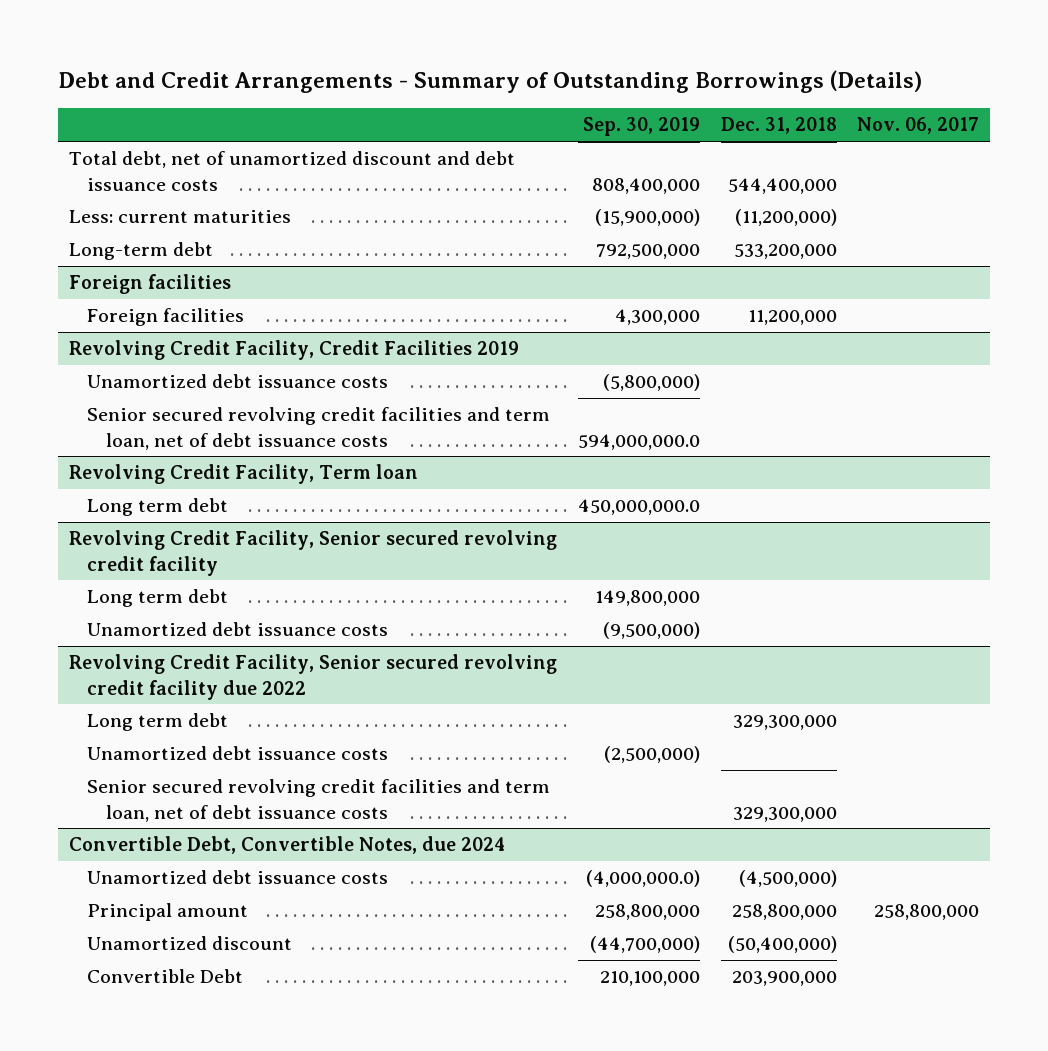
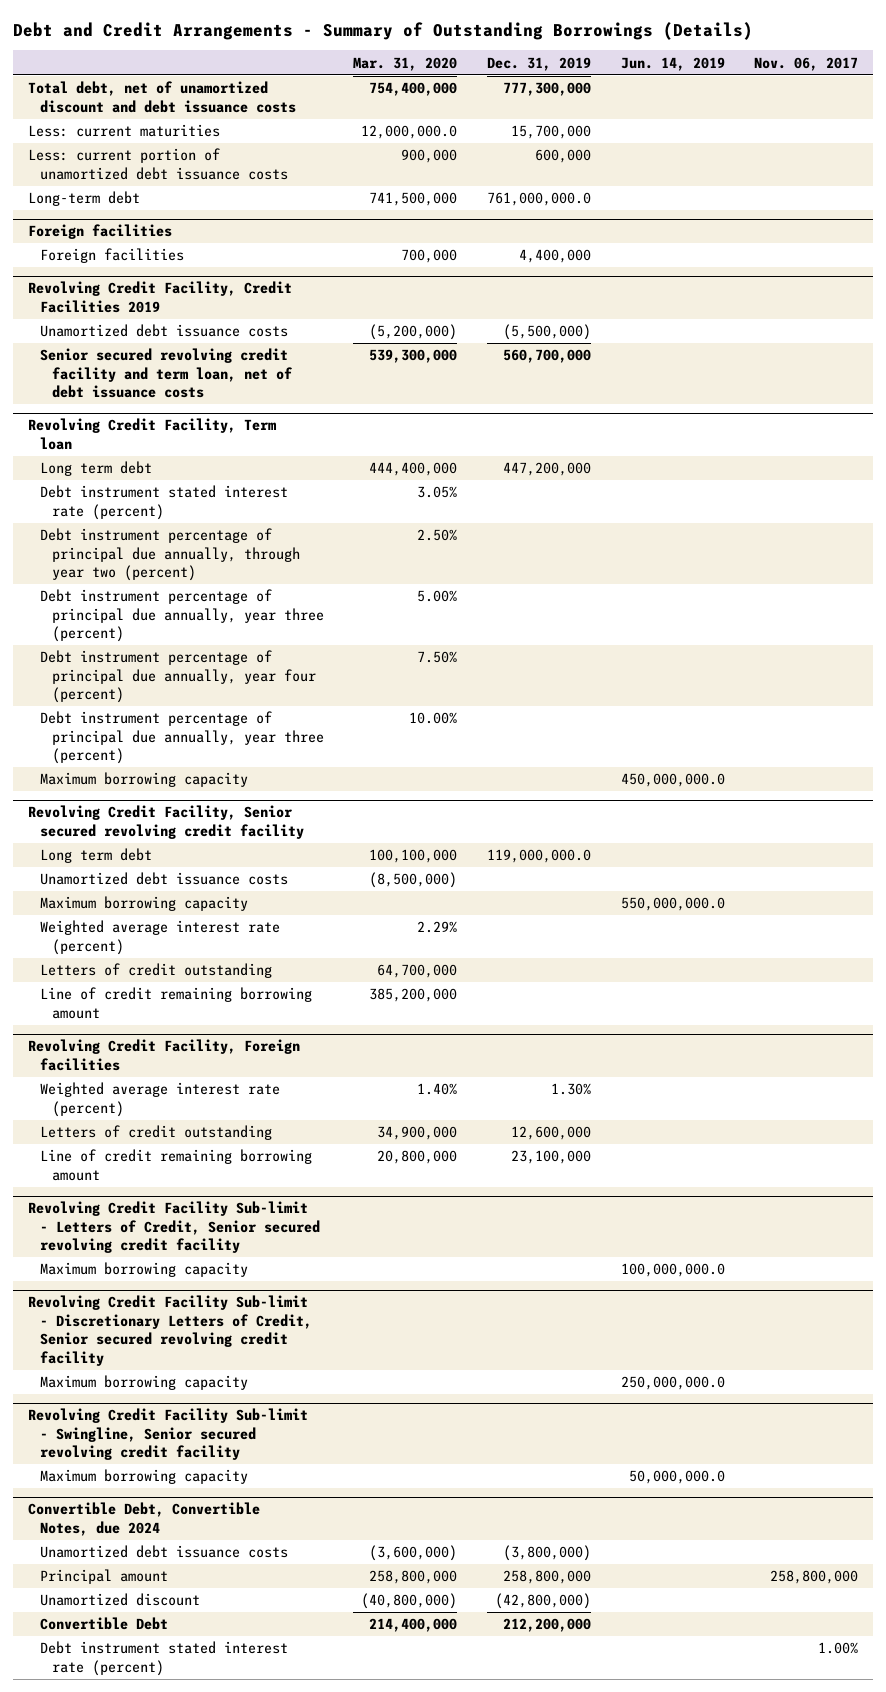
- | Sep. 30, 2019 | Dec. 31, 2018 | Nov. 06, 2017
+ | Mar. 31, 2020 | Dec. 31, 2019 | Jun. 14, 2019 | Nov. 06, 2017
+ Less: current portion of unamortized debt issuance costs | 900,000 | 600,000 | |
@ Revolving Credit Facility, Credit Facilities 2019
- Senior secured revolving credit facilities and term loan, net of debt issuance costs | 594,000,000.0 | |
+ Senior secured revolving credit facility and term loan, net of debt issuance costs | 539,300,000 | 560,700,000 | |
@ Revolving Credit Facility, Term loan
+ Debt instrument stated interest rate (percent) | 3.05% | | |
+ Debt instrument percentage of principal due annually, through year two (percent) | 2.50% | | |
+ Debt instrument percentage of principal due annually, year three (percent) | 5.00% | | |
+ Debt instrument percentage of principal due annually, year four (percent) | 7.50% | | |
+ Debt instrument percentage of principal due annually, year three (percent) | 10.00% | | |
+ Maximum borrowing capacity | | | 450,000,000.0 |
- Revolving Credit Facility, Senior secured revolving credit facility due 2022
- Long term debt | | 329,300,000 |
- Unamortized debt issuance costs | (2,500,000) | |
- Senior secured revolving credit facilities and term loan, net of debt issuance costs | | 329,300,000 |
@ Revolving Credit Facility, Senior secured revolving credit facility
+ Maximum borrowing capacity | | | 550,000,000.0 |
+ Weighted average interest rate (percent) | 2.29% | | |
+ Letters of credit outstanding | 64,700,000 | | |
+ Line of credit remaining borrowing amount | 385,200,000 | | |
+ Revolving Credit Facility, Foreign facilities
+ Weighted average interest rate (percent) | 1.40% | 1.30% | |
+ Letters of credit outstanding | 34,900,000 | 12,600,000 | |
+ Line of credit remaining borrowing amount | 20,800,000 | 23,100,000 | |
+ Revolving Credit Facility Sub-limit - Letters of Credit, Senior secured revolving credit facility
+ Maximum borrowing capacity | | | 100,000,000.0 |
+ Revolving Credit Facility Sub-limit - Discretionary Letters of Credit, Senior secured revolving credit facility
+ Maximum borrowing capacity | | | 250,000,000.0 |
+ Revolving Credit Facility Sub-limit - Swingline, Senior secured revolving credit facility
+ Maximum borrowing capacity | | | 50,000,000.0 |
@ Convertible Debt, Convertible Notes, due 2024
+ Debt instrument stated interest rate (percent) | | | | 1.00%

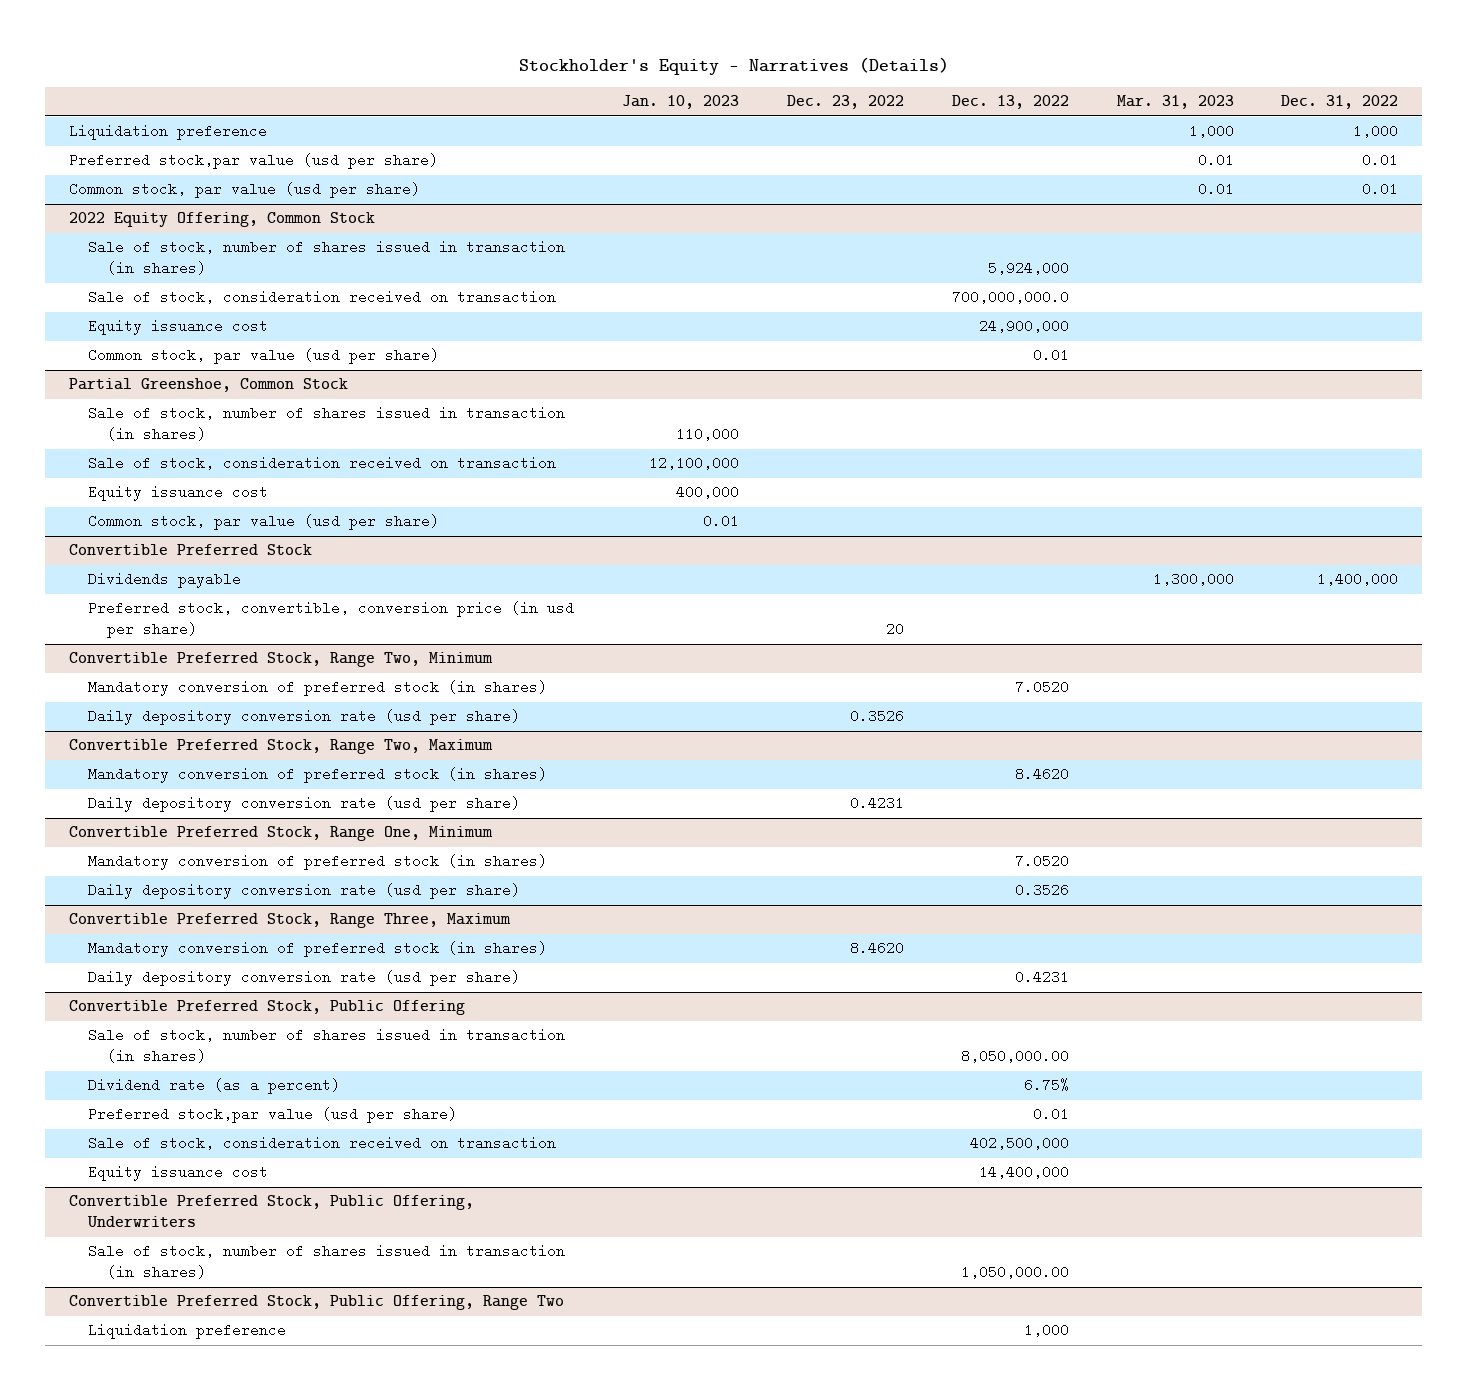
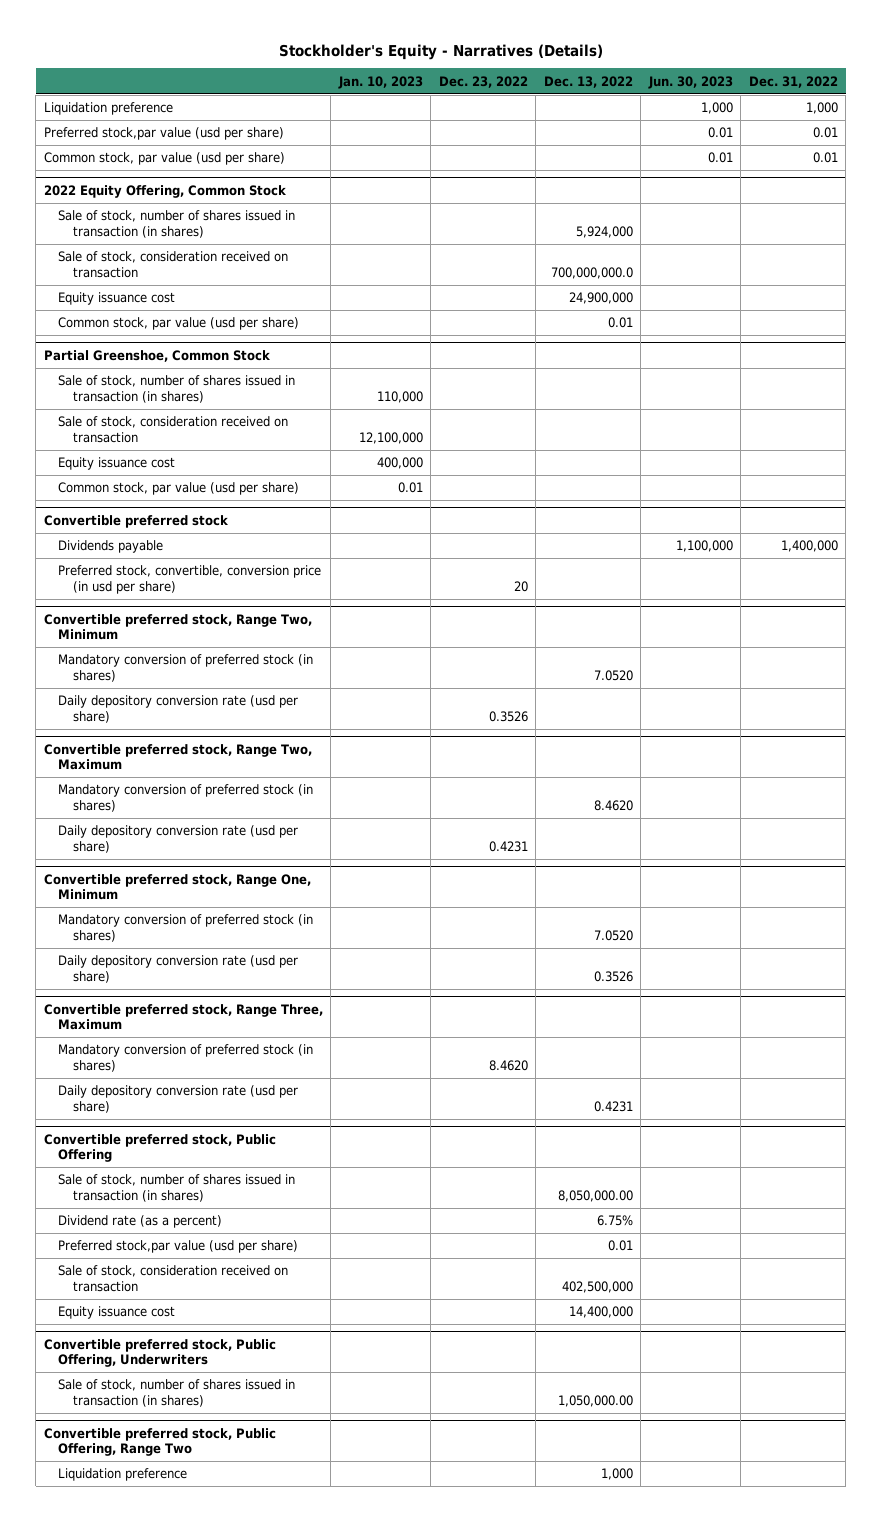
- | Jan. 10, 2023 | Dec. 23, 2022 | Dec. 13, 2022 | Mar. 31, 2023 | Dec. 31, 2022
+ | Jan. 10, 2023 | Dec. 23, 2022 | Dec. 13, 2022 | Jun. 30, 2023 | Dec. 31, 2022
- Convertible Preferred Stock
+ Convertible preferred stock
- Convertible Preferred Stock, Range Two, Minimum
+ Convertible preferred stock, Range Two, Minimum
- Convertible Preferred Stock, Range Two, Maximum
+ Convertible preferred stock, Range Two, Maximum
- Convertible Preferred Stock, Range One, Minimum
+ Convertible preferred stock, Range One, Minimum
- Convertible Preferred Stock, Range Three, Maximum
+ Convertible preferred stock, Range Three, Maximum
- Convertible Preferred Stock, Public Offering
+ Convertible preferred stock, Public Offering
- Convertible Preferred Stock, Public Offering, Underwriters
+ Convertible preferred stock, Public Offering, Underwriters
- Convertible Preferred Stock, Public Offering, Range Two
+ Convertible preferred stock, Public Offering, Range Two

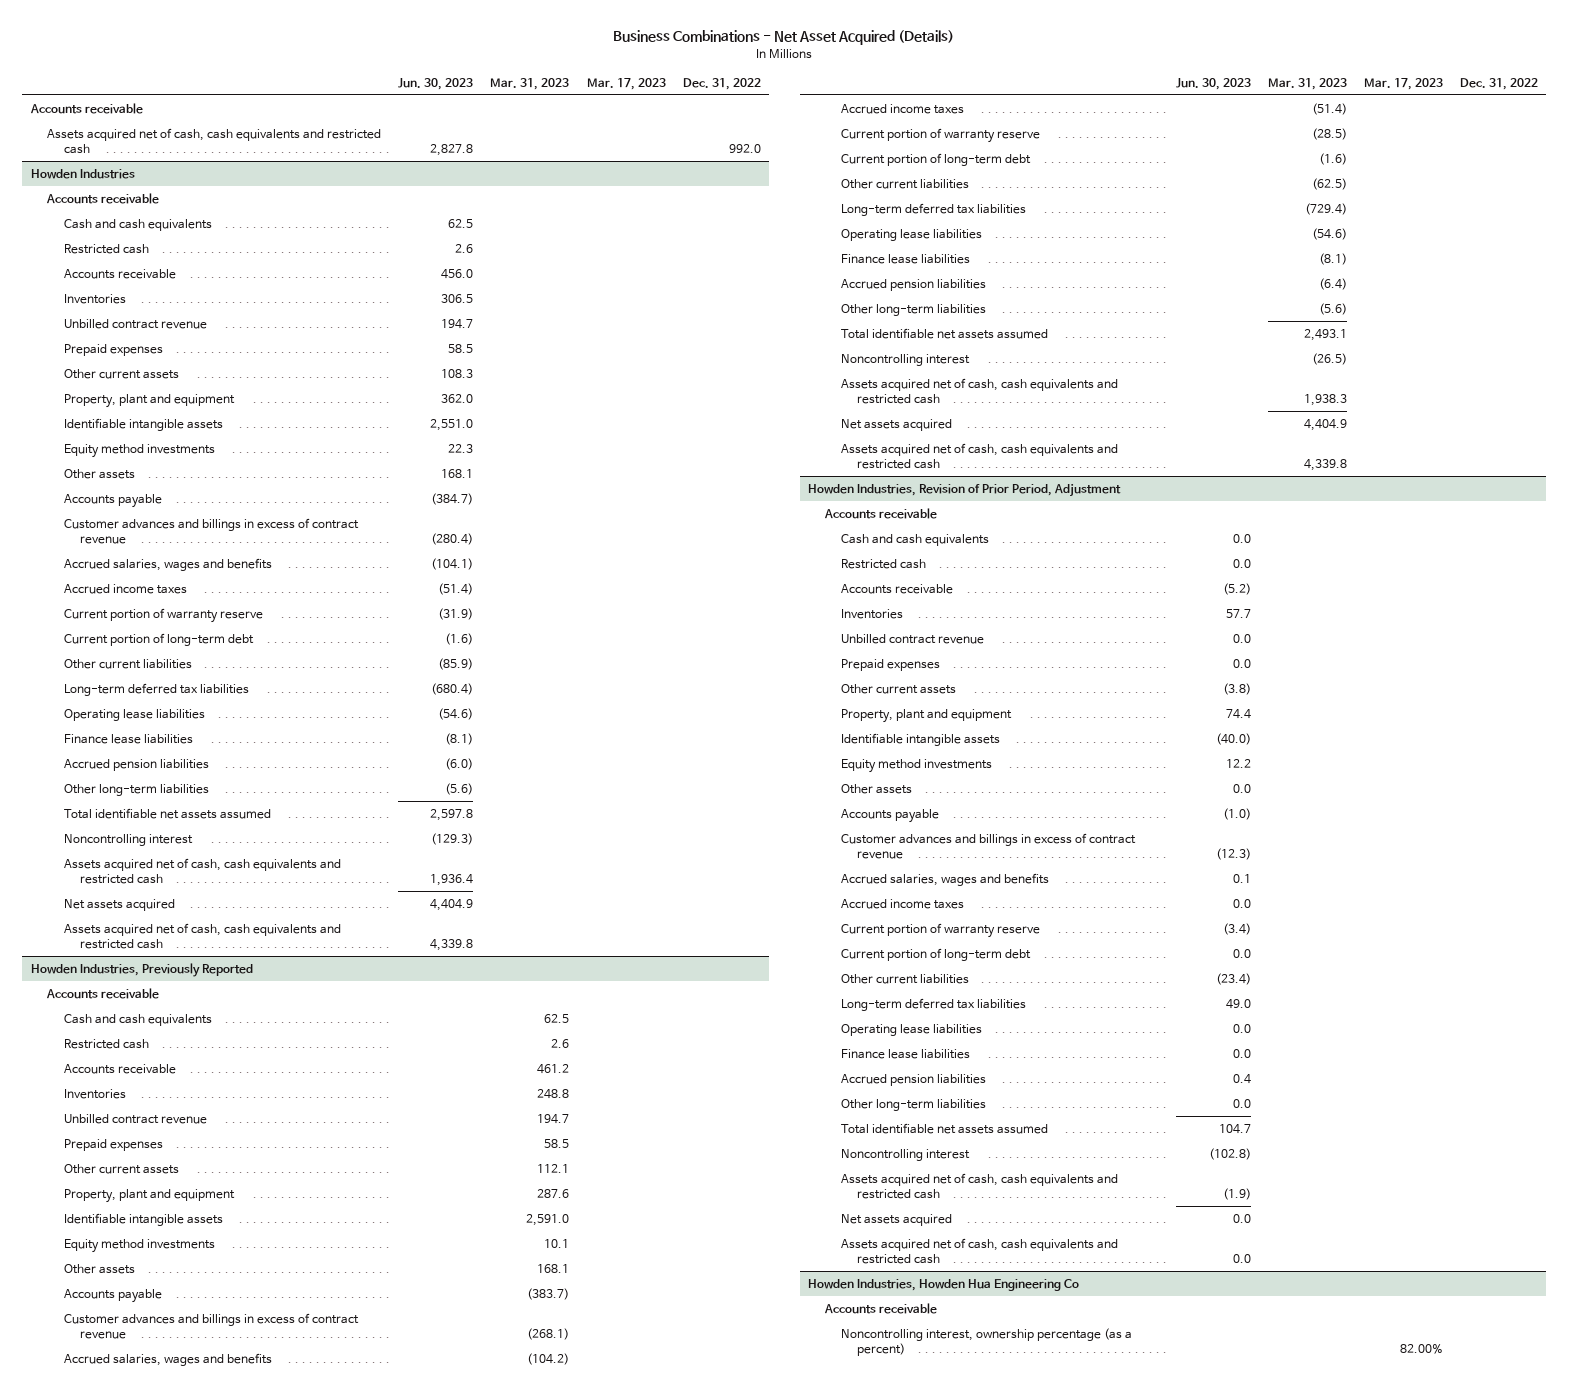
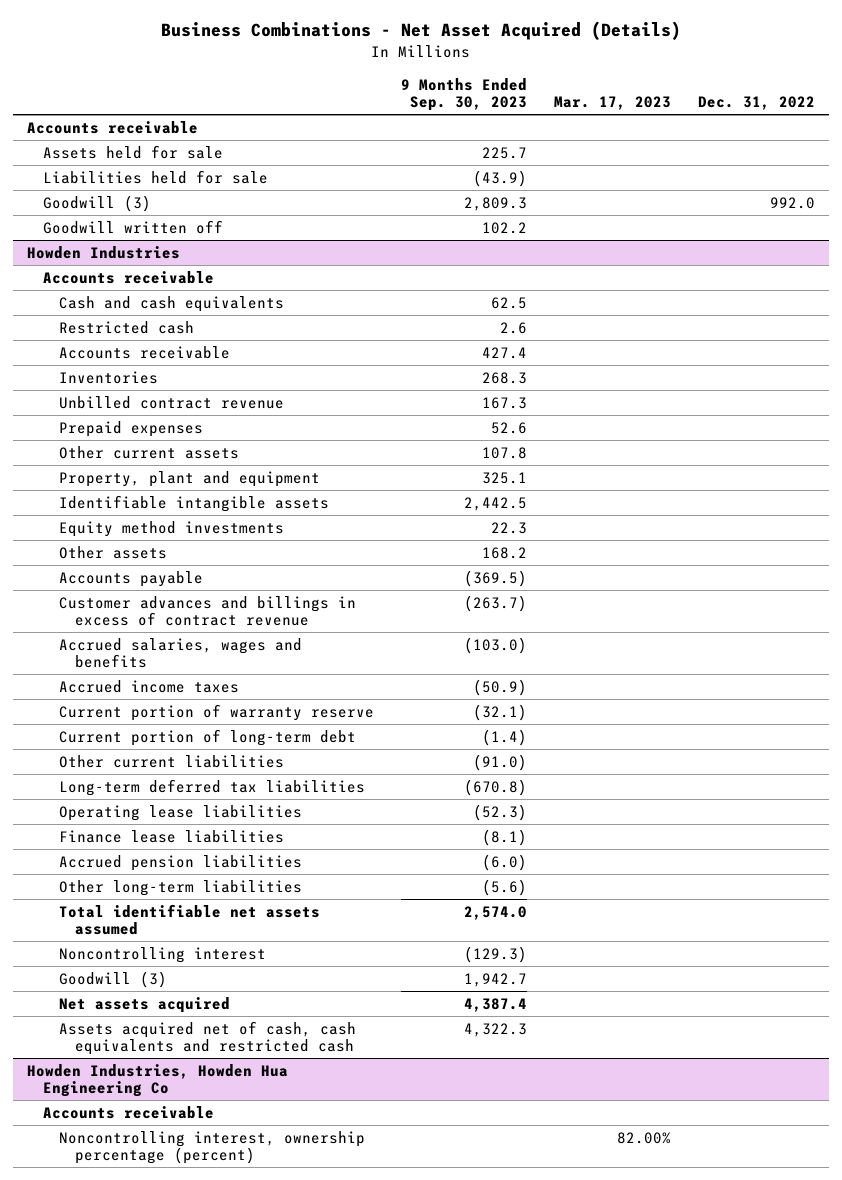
- | Jun. 30, 2023 | Mar. 31, 2023 | Mar. 17, 2023 | Dec. 31, 2022
+ | 9 Months Ended Sep. 30, 2023 | Mar. 17, 2023 | Dec. 31, 2022
- Assets acquired net of cash, cash equivalents and restricted cash | 2,827.8 | | | 992.0
+ Assets held for sale | 225.7 | |
+ Liabilities held for sale | (43.9) | |
+ Goodwill (3) | 2,809.3 | | 992.0
+ Goodwill written off | 102.2 | |
@ Howden Industries
- Assets acquired net of cash, cash equivalents and restricted cash | 1,936.4 | | |
+ Goodwill (3) | 1,942.7 | |
- Howden Industries, Previously Reported
- Accounts receivable
- Cash and cash equivalents | | 62.5 | |
- Restricted cash | | 2.6 | |
- Accounts receivable | | 461.2 | |
- Inventories | | 248.8 | |
- Unbilled contract revenue | | 194.7 | |
- Prepaid expenses | | 58.5 | |
- Other current assets | | 112.1 | |
- Property, plant and equipment | | 287.6 | |
- Identifiable intangible assets | | 2,591.0 | |
- Equity method investments | | 10.1 | |
- Other assets | | 168.1 | |
- Accounts payable | | (383.7) | |
- Customer advances and billings in excess of contract revenue | | (268.1) | |
- Accrued salaries, wages and benefits | | (104.2) | |
- Accrued income taxes | | (51.4) | |
- Current portion of warranty reserve | | (28.5) | |
- Current portion of long-term debt | | (1.6) | |
- Other current liabilities | | (62.5) | |
- Long-term deferred tax liabilities | | (729.4) | |
- Operating lease liabilities | | (54.6) | |
- Finance lease liabilities | | (8.1) | |
- Accrued pension liabilities | | (6.4) | |
- Other long-term liabilities | | (5.6) | |
- Total identifiable net assets assumed | | 2,493.1 | |
- Noncontrolling interest | | (26.5) | |
- Assets acquired net of cash, cash equivalents and restricted cash | | 1,938.3 | |
- Net assets acquired | | 4,404.9 | |
- Assets acquired net of cash, cash equivalents and restricted cash | | 4,339.8 | |
- Howden Industries, Revision of Prior Period, Adjustment
- Accounts receivable
- Cash and cash equivalents | 0.0 | | |
- Restricted cash | 0.0 | | |
- Accounts receivable | (5.2) | | |
- Inventories | 57.7 | | |
- Unbilled contract revenue | 0.0 | | |
- Prepaid expenses | 0.0 | | |
- Other current assets | (3.8) | | |
- Property, plant and equipment | 74.4 | | |
- Identifiable intangible assets | (40.0) | | |
- Equity method investments | 12.2 | | |
- Other assets | 0.0 | | |
- Accounts payable | (1.0) | | |
- Customer advances and billings in excess of contract revenue | (12.3) | | |
- Accrued salaries, wages and benefits | 0.1 | | |
- Accrued income taxes | 0.0 | | |
- Current portion of warranty reserve | (3.4) | | |
- Current portion of long-term debt | 0.0 | | |
- Other current liabilities | (23.4) | | |
- Long-term deferred tax liabilities | 49.0 | | |
- Operating lease liabilities | 0.0 | | |
- Finance lease liabilities | 0.0 | | |
- Accrued pension liabilities | 0.4 | | |
- Other long-term liabilities | 0.0 | | |
- Total identifiable net assets assumed | 104.7 | | |
- Noncontrolling interest | (102.8) | | |
- Assets acquired net of cash, cash equivalents and restricted cash | (1.9) | | |
- Net assets acquired | 0.0 | | |
- Assets acquired net of cash, cash equivalents and restricted cash | 0.0 | | |
@ Howden Industries, Howden Hua Engineering Co
- Noncontrolling interest, ownership percentage (as a percent) | | | 82.00% |
+ Noncontrolling interest, ownership percentage (percent) | | 82.00% |

